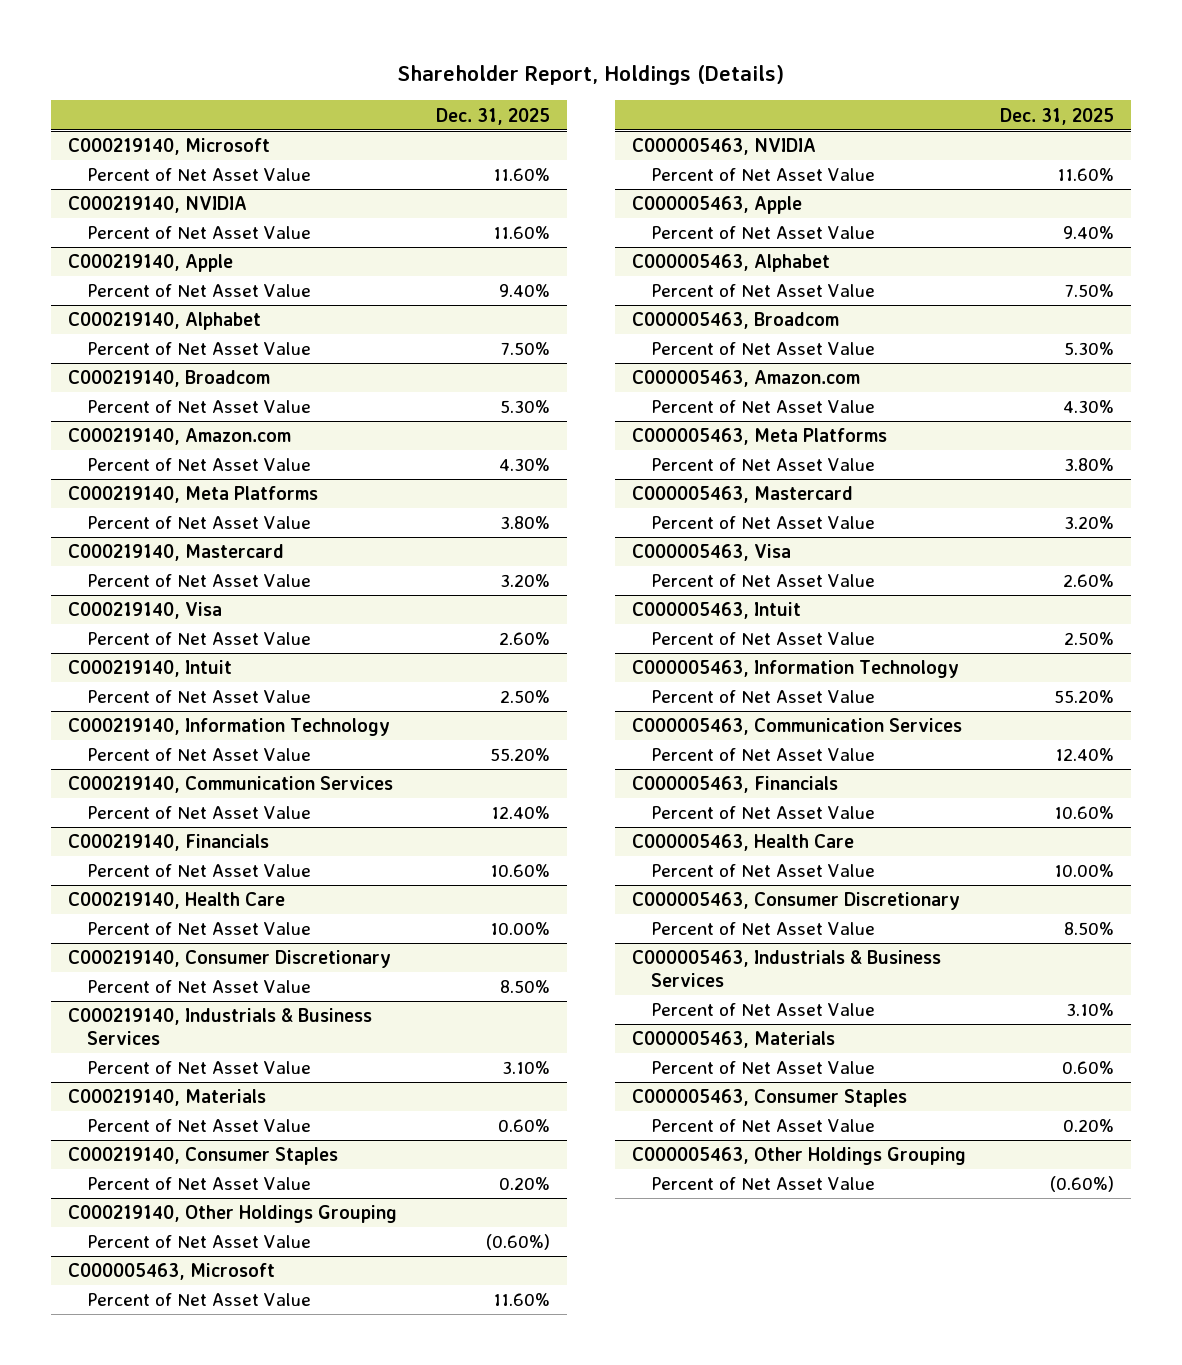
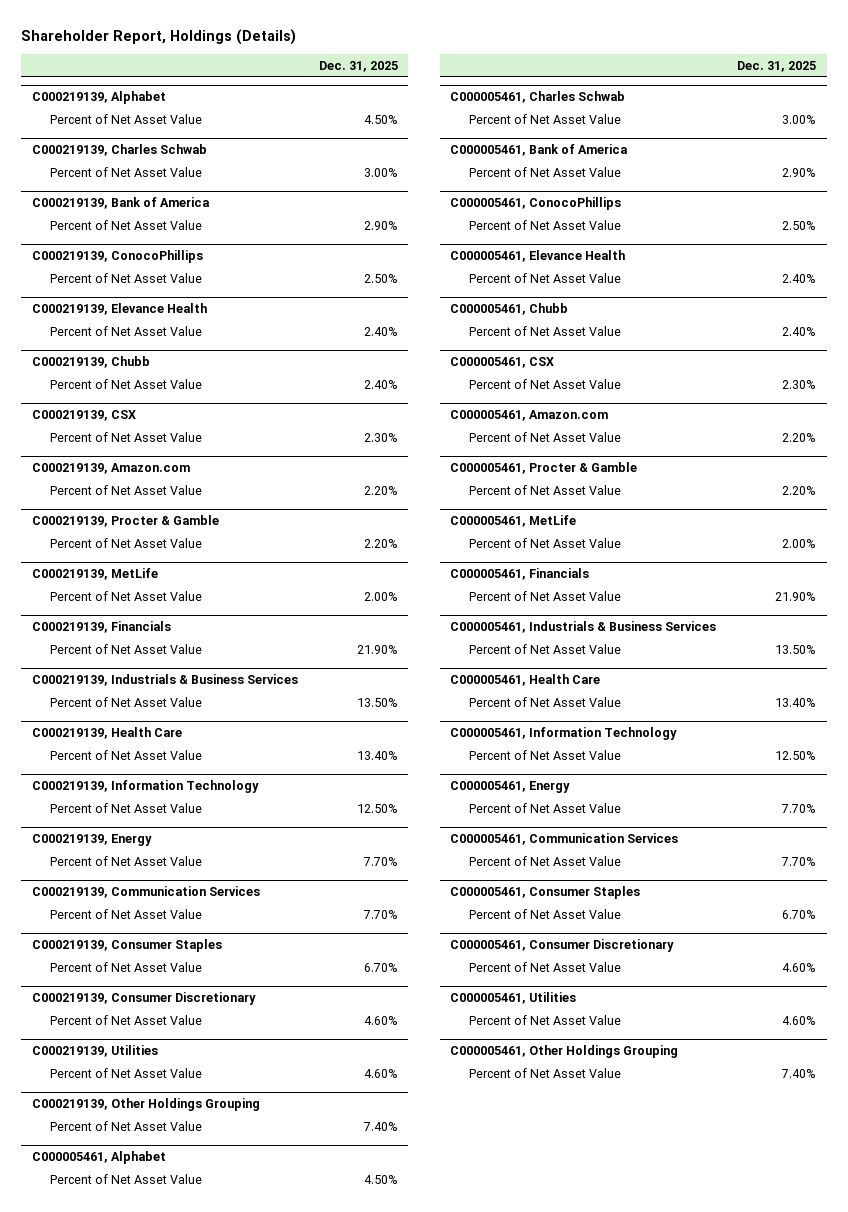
- C000219140, Microsoft
- Percent of Net Asset Value | 11.60%
- C000219140, NVIDIA
- Percent of Net Asset Value | 11.60%
- C000219140, Apple
- Percent of Net Asset Value | 9.40%
- C000219140, Alphabet
- Percent of Net Asset Value | 7.50%
- C000219140, Broadcom
- Percent of Net Asset Value | 5.30%
- C000219140, Amazon.com
- Percent of Net Asset Value | 4.30%
- C000219140, Meta Platforms
- Percent of Net Asset Value | 3.80%
- C000219140, Mastercard
- Percent of Net Asset Value | 3.20%
- C000219140, Visa
- Percent of Net Asset Value | 2.60%
- C000219140, Intuit
+ C000219139, Alphabet
+ Percent of Net Asset Value | 4.50%
+ C000219139, Charles Schwab
+ Percent of Net Asset Value | 3.00%
+ C000219139, Bank of America
+ Percent of Net Asset Value | 2.90%
+ C000219139, ConocoPhillips
- C000219140, Information Technology
- Percent of Net Asset Value | 55.20%
- C000219140, Communication Services
- Percent of Net Asset Value | 12.40%
- C000219140, Financials
- Percent of Net Asset Value | 10.60%
- C000219140, Health Care
- Percent of Net Asset Value | 10.00%
- C000219140, Consumer Discretionary
- Percent of Net Asset Value | 8.50%
- C000219140, Industrials & Business Services
- Percent of Net Asset Value | 3.10%
- C000219140, Materials
- Percent of Net Asset Value | 0.60%
- C000219140, Consumer Staples
- Percent of Net Asset Value | 0.20%
- C000219140, Other Holdings Grouping
- Percent of Net Asset Value | (0.60%)
- C000005463, Microsoft
- Percent of Net Asset Value | 11.60%
- C000005463, NVIDIA
- Percent of Net Asset Value | 11.60%
- C000005463, Apple
- Percent of Net Asset Value | 9.40%
- C000005463, Alphabet
- Percent of Net Asset Value | 7.50%
- C000005463, Broadcom
- Percent of Net Asset Value | 5.30%
- C000005463, Amazon.com
- Percent of Net Asset Value | 4.30%
- C000005463, Meta Platforms
- Percent of Net Asset Value | 3.80%
- C000005463, Mastercard
- Percent of Net Asset Value | 3.20%
- C000005463, Visa
- Percent of Net Asset Value | 2.60%
- C000005463, Intuit
+ C000219139, Elevance Health
+ Percent of Net Asset Value | 2.40%
+ C000219139, Chubb
+ Percent of Net Asset Value | 2.40%
+ C000219139, CSX
+ Percent of Net Asset Value | 2.30%
+ C000219139, Amazon.com
+ Percent of Net Asset Value | 2.20%
+ C000219139, Procter & Gamble
+ Percent of Net Asset Value | 2.20%
+ C000219139, MetLife
+ Percent of Net Asset Value | 2.00%
+ C000219139, Financials
+ Percent of Net Asset Value | 21.90%
+ C000219139, Industrials & Business Services
+ Percent of Net Asset Value | 13.50%
+ C000219139, Health Care
+ Percent of Net Asset Value | 13.40%
+ C000219139, Information Technology
+ Percent of Net Asset Value | 12.50%
+ C000219139, Energy
+ Percent of Net Asset Value | 7.70%
+ C000219139, Communication Services
+ Percent of Net Asset Value | 7.70%
+ C000219139, Consumer Staples
+ Percent of Net Asset Value | 6.70%
+ C000219139, Consumer Discretionary
+ Percent of Net Asset Value | 4.60%
+ C000219139, Utilities
+ Percent of Net Asset Value | 4.60%
+ C000219139, Other Holdings Grouping
+ Percent of Net Asset Value | 7.40%
+ C000005461, Alphabet
+ Percent of Net Asset Value | 4.50%
+ C000005461, Charles Schwab
+ Percent of Net Asset Value | 3.00%
+ C000005461, Bank of America
+ Percent of Net Asset Value | 2.90%
+ C000005461, ConocoPhillips
- C000005463, Information Technology
- Percent of Net Asset Value | 55.20%
- C000005463, Communication Services
- Percent of Net Asset Value | 12.40%
- C000005463, Financials
- Percent of Net Asset Value | 10.60%
- C000005463, Health Care
- Percent of Net Asset Value | 10.00%
- C000005463, Consumer Discretionary
- Percent of Net Asset Value | 8.50%
- C000005463, Industrials & Business Services
- Percent of Net Asset Value | 3.10%
- C000005463, Materials
- Percent of Net Asset Value | 0.60%
- C000005463, Consumer Staples
- Percent of Net Asset Value | 0.20%
- C000005463, Other Holdings Grouping
- Percent of Net Asset Value | (0.60%)
+ C000005461, Elevance Health
+ Percent of Net Asset Value | 2.40%
+ C000005461, Chubb
+ Percent of Net Asset Value | 2.40%
+ C000005461, CSX
+ Percent of Net Asset Value | 2.30%
+ C000005461, Amazon.com
+ Percent of Net Asset Value | 2.20%
+ C000005461, Procter & Gamble
+ Percent of Net Asset Value | 2.20%
+ C000005461, MetLife
+ Percent of Net Asset Value | 2.00%
+ C000005461, Financials
+ Percent of Net Asset Value | 21.90%
+ C000005461, Industrials & Business Services
+ Percent of Net Asset Value | 13.50%
+ C000005461, Health Care
+ Percent of Net Asset Value | 13.40%
+ C000005461, Information Technology
+ Percent of Net Asset Value | 12.50%
+ C000005461, Energy
+ Percent of Net Asset Value | 7.70%
+ C000005461, Communication Services
+ Percent of Net Asset Value | 7.70%
+ C000005461, Consumer Staples
+ Percent of Net Asset Value | 6.70%
+ C000005461, Consumer Discretionary
+ Percent of Net Asset Value | 4.60%
+ C000005461, Utilities
+ Percent of Net Asset Value | 4.60%
+ C000005461, Other Holdings Grouping
+ Percent of Net Asset Value | 7.40%

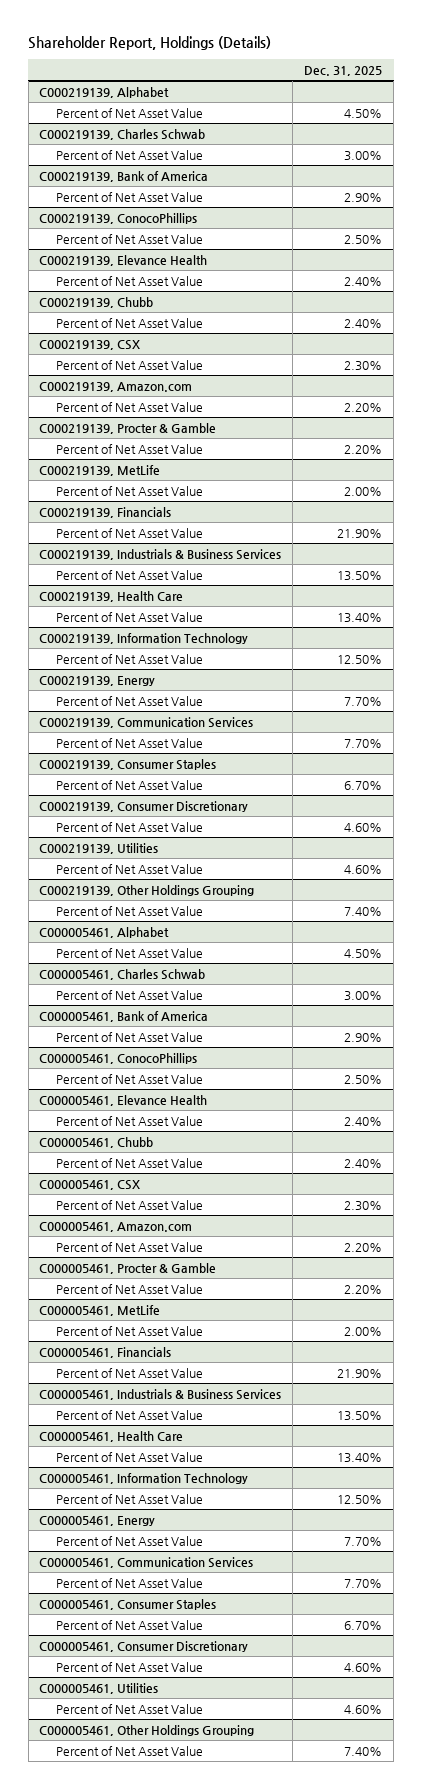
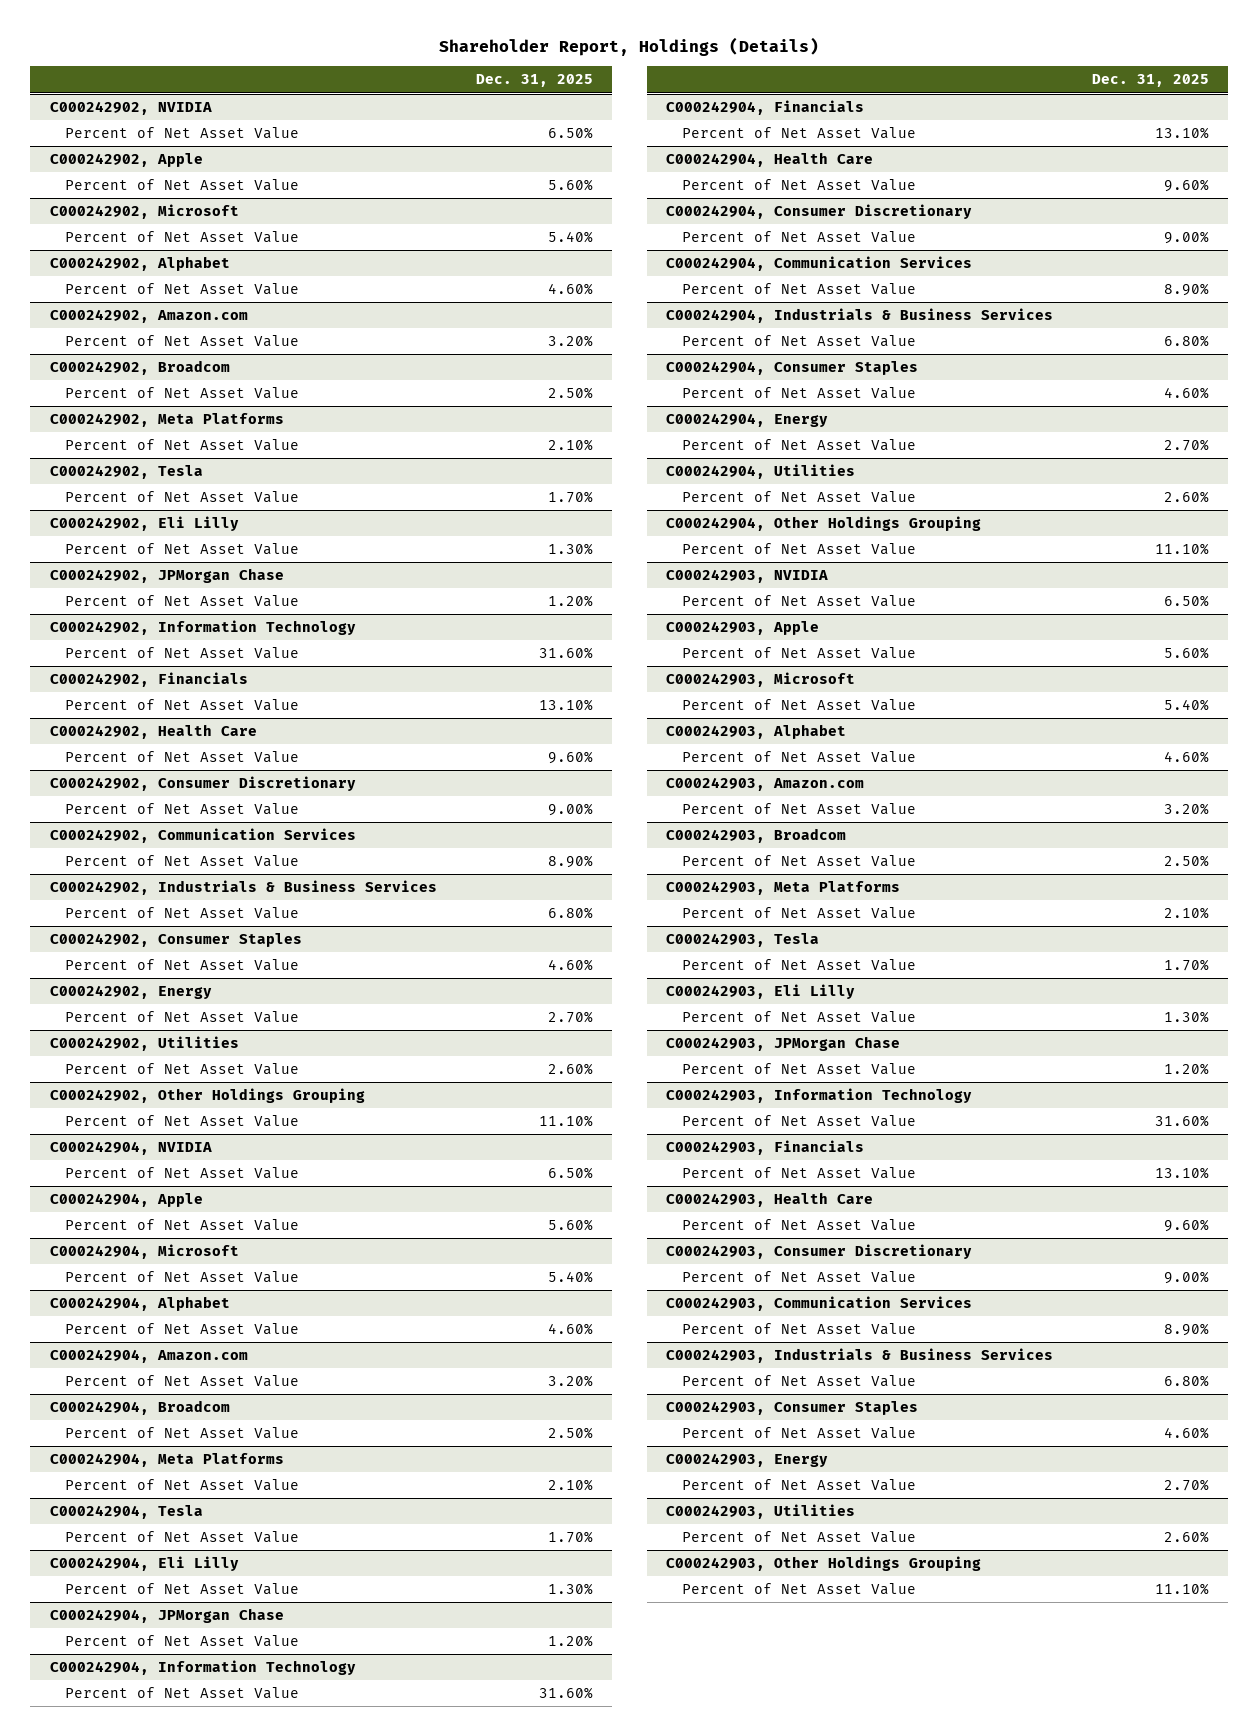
- C000219139, Alphabet
- Percent of Net Asset Value | 4.50%
- C000219139, Charles Schwab
- Percent of Net Asset Value | 3.00%
- C000219139, Bank of America
- Percent of Net Asset Value | 2.90%
- C000219139, ConocoPhillips
+ C000242902, NVIDIA
+ Percent of Net Asset Value | 6.50%
+ C000242902, Apple
+ Percent of Net Asset Value | 5.60%
+ C000242902, Microsoft
+ Percent of Net Asset Value | 5.40%
+ C000242902, Alphabet
+ Percent of Net Asset Value | 4.60%
+ C000242902, Amazon.com
+ Percent of Net Asset Value | 3.20%
+ C000242902, Broadcom
- C000219139, Elevance Health
- Percent of Net Asset Value | 2.40%
- C000219139, Chubb
- Percent of Net Asset Value | 2.40%
- C000219139, CSX
- Percent of Net Asset Value | 2.30%
- C000219139, Amazon.com
- Percent of Net Asset Value | 2.20%
- C000219139, Procter & Gamble
- Percent of Net Asset Value | 2.20%
- C000219139, MetLife
- Percent of Net Asset Value | 2.00%
- C000219139, Financials
- Percent of Net Asset Value | 21.90%
- C000219139, Industrials & Business Services
- Percent of Net Asset Value | 13.50%
- C000219139, Health Care
- Percent of Net Asset Value | 13.40%
- C000219139, Information Technology
- Percent of Net Asset Value | 12.50%
- C000219139, Energy
- Percent of Net Asset Value | 7.70%
- C000219139, Communication Services
- Percent of Net Asset Value | 7.70%
- C000219139, Consumer Staples
- Percent of Net Asset Value | 6.70%
- C000219139, Consumer Discretionary
+ C000242902, Meta Platforms
+ Percent of Net Asset Value | 2.10%
+ C000242902, Tesla
+ Percent of Net Asset Value | 1.70%
+ C000242902, Eli Lilly
+ Percent of Net Asset Value | 1.30%
+ C000242902, JPMorgan Chase
+ Percent of Net Asset Value | 1.20%
+ C000242902, Information Technology
+ Percent of Net Asset Value | 31.60%
+ C000242902, Financials
+ Percent of Net Asset Value | 13.10%
+ C000242902, Health Care
+ Percent of Net Asset Value | 9.60%
+ C000242902, Consumer Discretionary
+ Percent of Net Asset Value | 9.00%
+ C000242902, Communication Services
+ Percent of Net Asset Value | 8.90%
+ C000242902, Industrials & Business Services
+ Percent of Net Asset Value | 6.80%
+ C000242902, Consumer Staples
- C000219139, Utilities
+ C000242902, Energy
+ Percent of Net Asset Value | 2.70%
+ C000242902, Utilities
+ Percent of Net Asset Value | 2.60%
+ C000242902, Other Holdings Grouping
+ Percent of Net Asset Value | 11.10%
+ C000242904, NVIDIA
+ Percent of Net Asset Value | 6.50%
+ C000242904, Apple
+ Percent of Net Asset Value | 5.60%
+ C000242904, Microsoft
+ Percent of Net Asset Value | 5.40%
+ C000242904, Alphabet
- C000219139, Other Holdings Grouping
- Percent of Net Asset Value | 7.40%
- C000005461, Alphabet
- Percent of Net Asset Value | 4.50%
- C000005461, Charles Schwab
- Percent of Net Asset Value | 3.00%
- C000005461, Bank of America
- Percent of Net Asset Value | 2.90%
- C000005461, ConocoPhillips
+ C000242904, Amazon.com
+ Percent of Net Asset Value | 3.20%
+ C000242904, Broadcom
- C000005461, Elevance Health
- Percent of Net Asset Value | 2.40%
- C000005461, Chubb
- Percent of Net Asset Value | 2.40%
- C000005461, CSX
- Percent of Net Asset Value | 2.30%
- C000005461, Amazon.com
- Percent of Net Asset Value | 2.20%
- C000005461, Procter & Gamble
- Percent of Net Asset Value | 2.20%
- C000005461, MetLife
- Percent of Net Asset Value | 2.00%
- C000005461, Financials
- Percent of Net Asset Value | 21.90%
- C000005461, Industrials & Business Services
- Percent of Net Asset Value | 13.50%
- C000005461, Health Care
- Percent of Net Asset Value | 13.40%
- C000005461, Information Technology
- Percent of Net Asset Value | 12.50%
- C000005461, Energy
- Percent of Net Asset Value | 7.70%
- C000005461, Communication Services
- Percent of Net Asset Value | 7.70%
- C000005461, Consumer Staples
- Percent of Net Asset Value | 6.70%
- C000005461, Consumer Discretionary
+ C000242904, Meta Platforms
+ Percent of Net Asset Value | 2.10%
+ C000242904, Tesla
+ Percent of Net Asset Value | 1.70%
+ C000242904, Eli Lilly
+ Percent of Net Asset Value | 1.30%
+ C000242904, JPMorgan Chase
+ Percent of Net Asset Value | 1.20%
+ C000242904, Information Technology
+ Percent of Net Asset Value | 31.60%
+ C000242904, Financials
+ Percent of Net Asset Value | 13.10%
+ C000242904, Health Care
+ Percent of Net Asset Value | 9.60%
+ C000242904, Consumer Discretionary
+ Percent of Net Asset Value | 9.00%
+ C000242904, Communication Services
+ Percent of Net Asset Value | 8.90%
+ C000242904, Industrials & Business Services
+ Percent of Net Asset Value | 6.80%
+ C000242904, Consumer Staples
- C000005461, Utilities
+ C000242904, Energy
+ Percent of Net Asset Value | 2.70%
+ C000242904, Utilities
+ Percent of Net Asset Value | 2.60%
+ C000242904, Other Holdings Grouping
+ Percent of Net Asset Value | 11.10%
+ C000242903, NVIDIA
+ Percent of Net Asset Value | 6.50%
+ C000242903, Apple
+ Percent of Net Asset Value | 5.60%
+ C000242903, Microsoft
+ Percent of Net Asset Value | 5.40%
+ C000242903, Alphabet
- C000005461, Other Holdings Grouping
- Percent of Net Asset Value | 7.40%
+ C000242903, Amazon.com
+ Percent of Net Asset Value | 3.20%
+ C000242903, Broadcom
+ Percent of Net Asset Value | 2.50%
+ C000242903, Meta Platforms
+ Percent of Net Asset Value | 2.10%
+ C000242903, Tesla
+ Percent of Net Asset Value | 1.70%
+ C000242903, Eli Lilly
+ Percent of Net Asset Value | 1.30%
+ C000242903, JPMorgan Chase
+ Percent of Net Asset Value | 1.20%
+ C000242903, Information Technology
+ Percent of Net Asset Value | 31.60%
+ C000242903, Financials
+ Percent of Net Asset Value | 13.10%
+ C000242903, Health Care
+ Percent of Net Asset Value | 9.60%
+ C000242903, Consumer Discretionary
+ Percent of Net Asset Value | 9.00%
+ C000242903, Communication Services
+ Percent of Net Asset Value | 8.90%
+ C000242903, Industrials & Business Services
+ Percent of Net Asset Value | 6.80%
+ C000242903, Consumer Staples
+ Percent of Net Asset Value | 4.60%
+ C000242903, Energy
+ Percent of Net Asset Value | 2.70%
+ C000242903, Utilities
+ Percent of Net Asset Value | 2.60%
+ C000242903, Other Holdings Grouping
+ Percent of Net Asset Value | 11.10%

